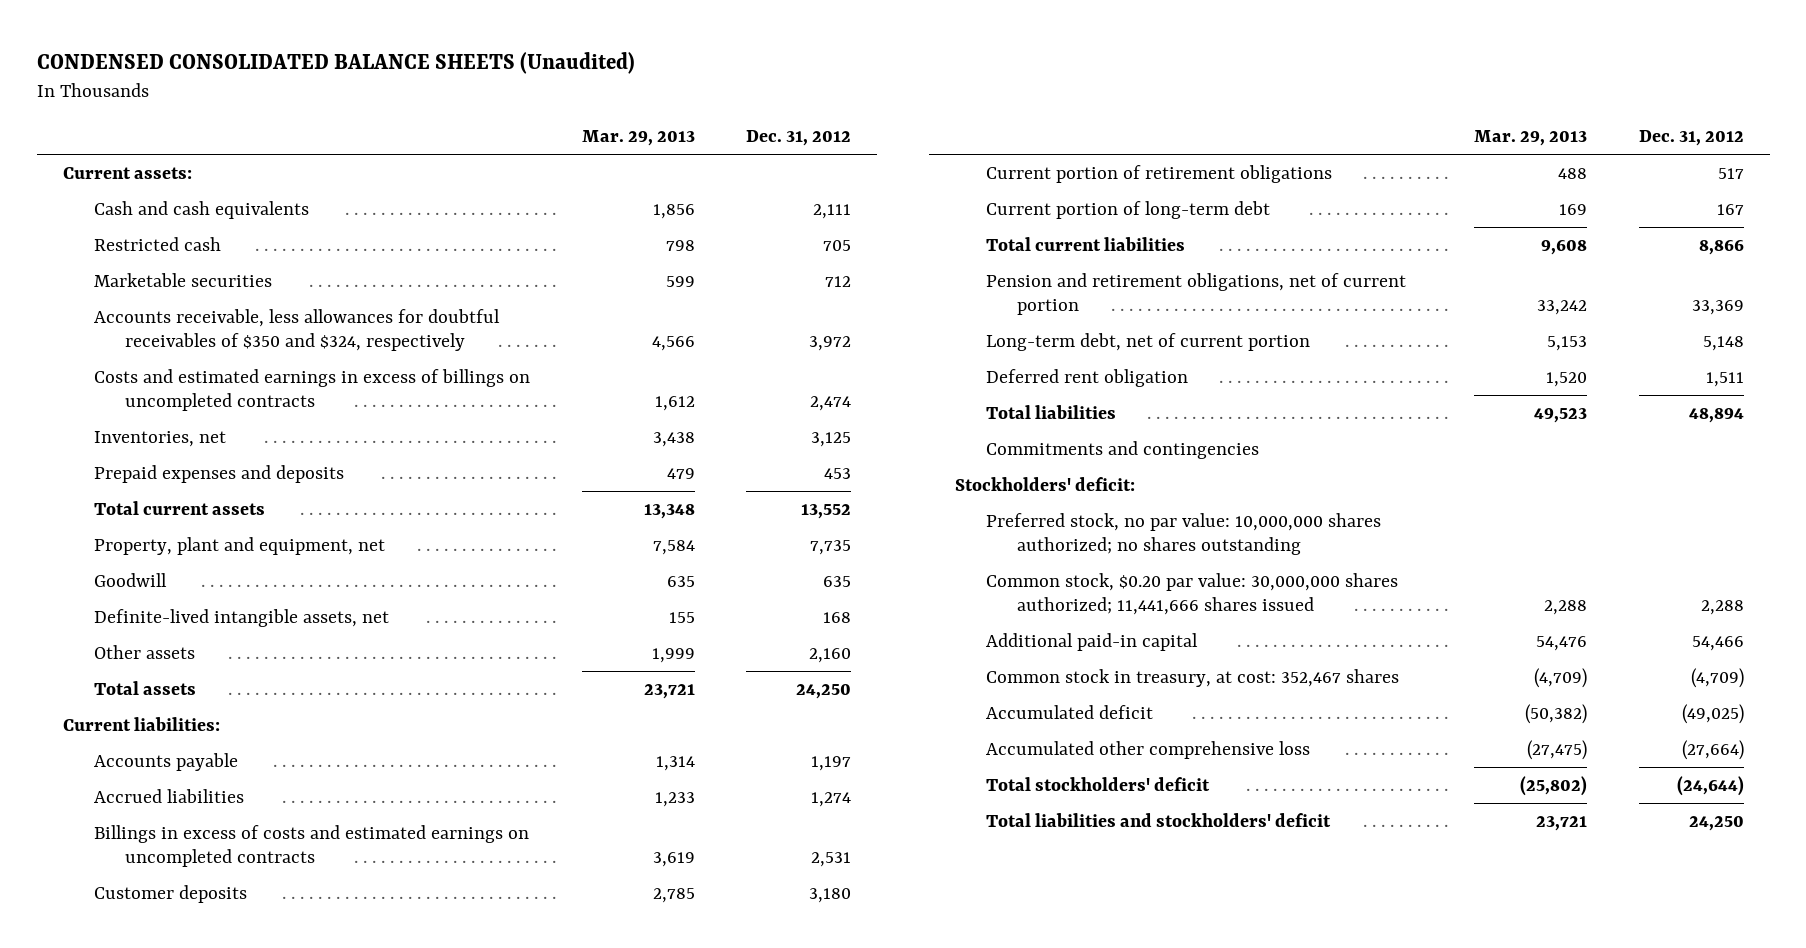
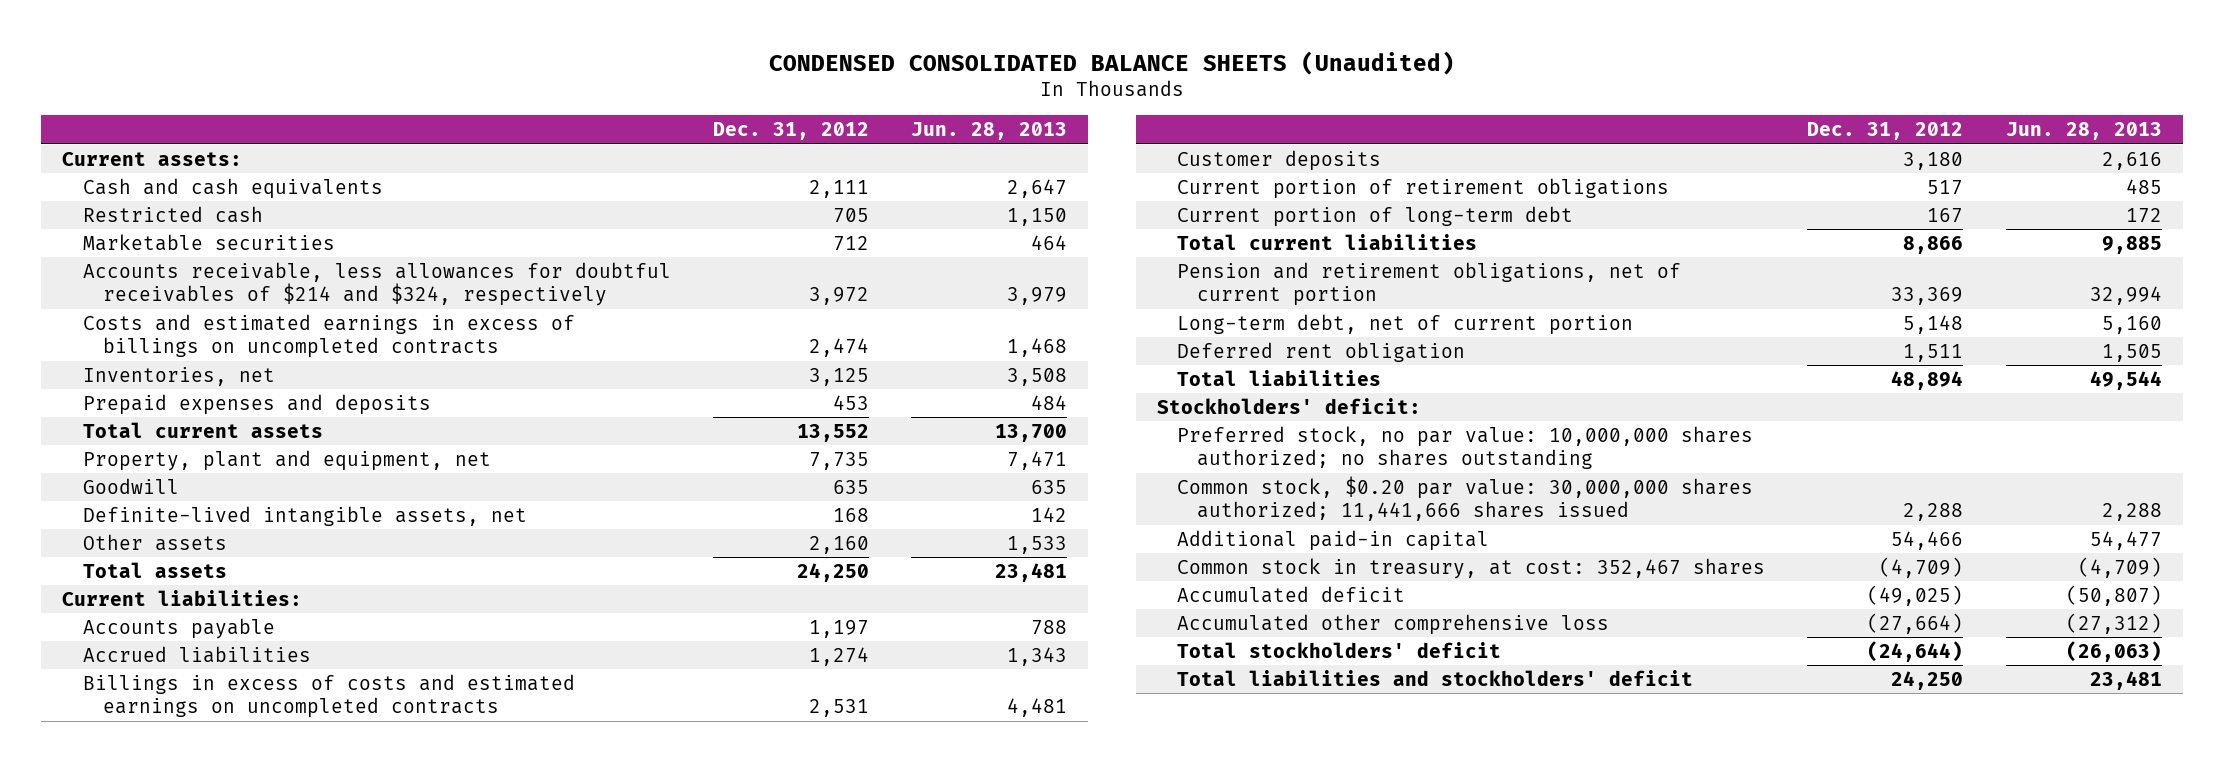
- | Mar. 29, 2013 | Dec. 31, 2012
+ | Dec. 31, 2012 | Jun. 28, 2013
- Accounts receivable, less allowances for doubtful receivables of $350 and $324, respectively | 4,566 | 3,972
+ Accounts receivable, less allowances for doubtful receivables of $214 and $324, respectively | 3,972 | 3,979
- Commitments and contingencies

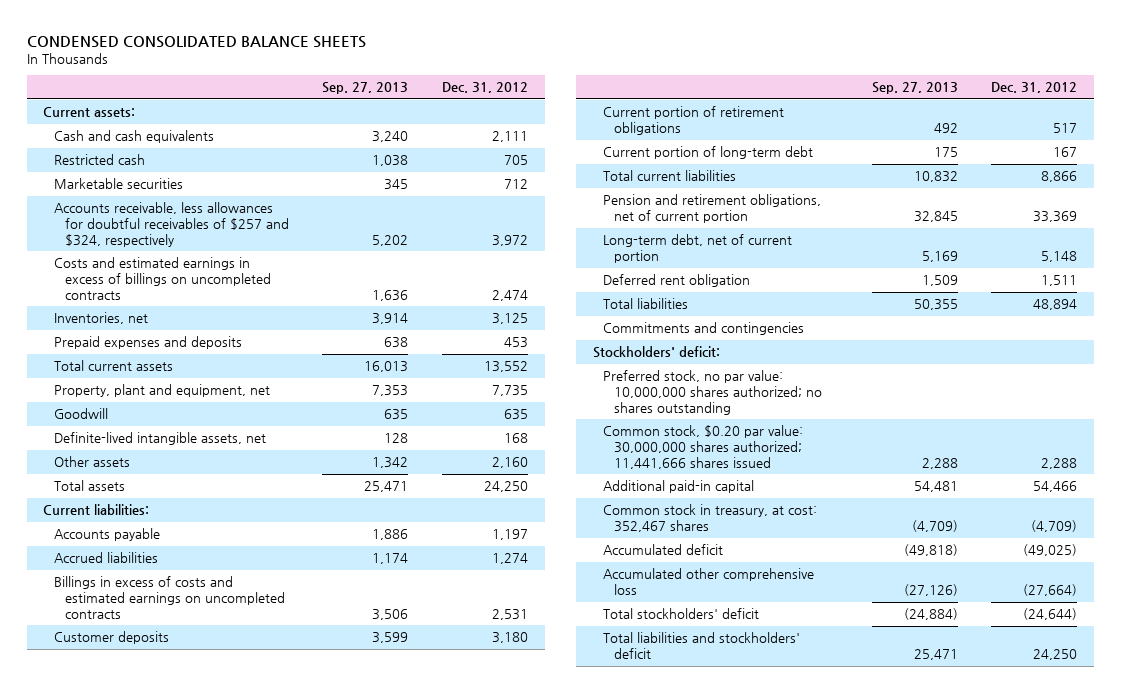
- CONDENSED CONSOLIDATED BALANCE SHEETS (Unaudited)
+ CONDENSED CONSOLIDATED BALANCE SHEETS
- | Dec. 31, 2012 | Jun. 28, 2013
+ | Sep. 27, 2013 | Dec. 31, 2012
- Accounts receivable, less allowances for doubtful receivables of $214 and $324, respectively | 3,972 | 3,979
+ Accounts receivable, less allowances for doubtful receivables of $257 and $324, respectively | 5,202 | 3,972
+ Commitments and contingencies

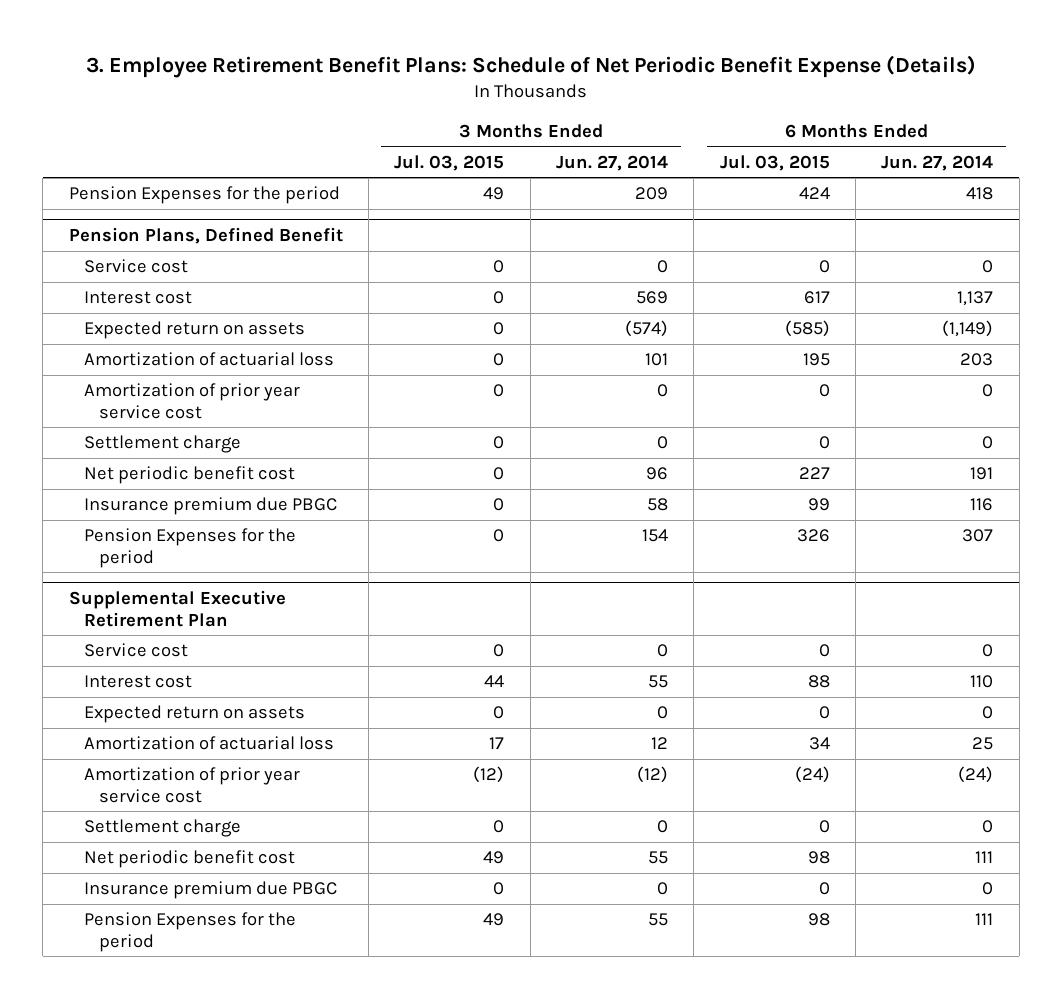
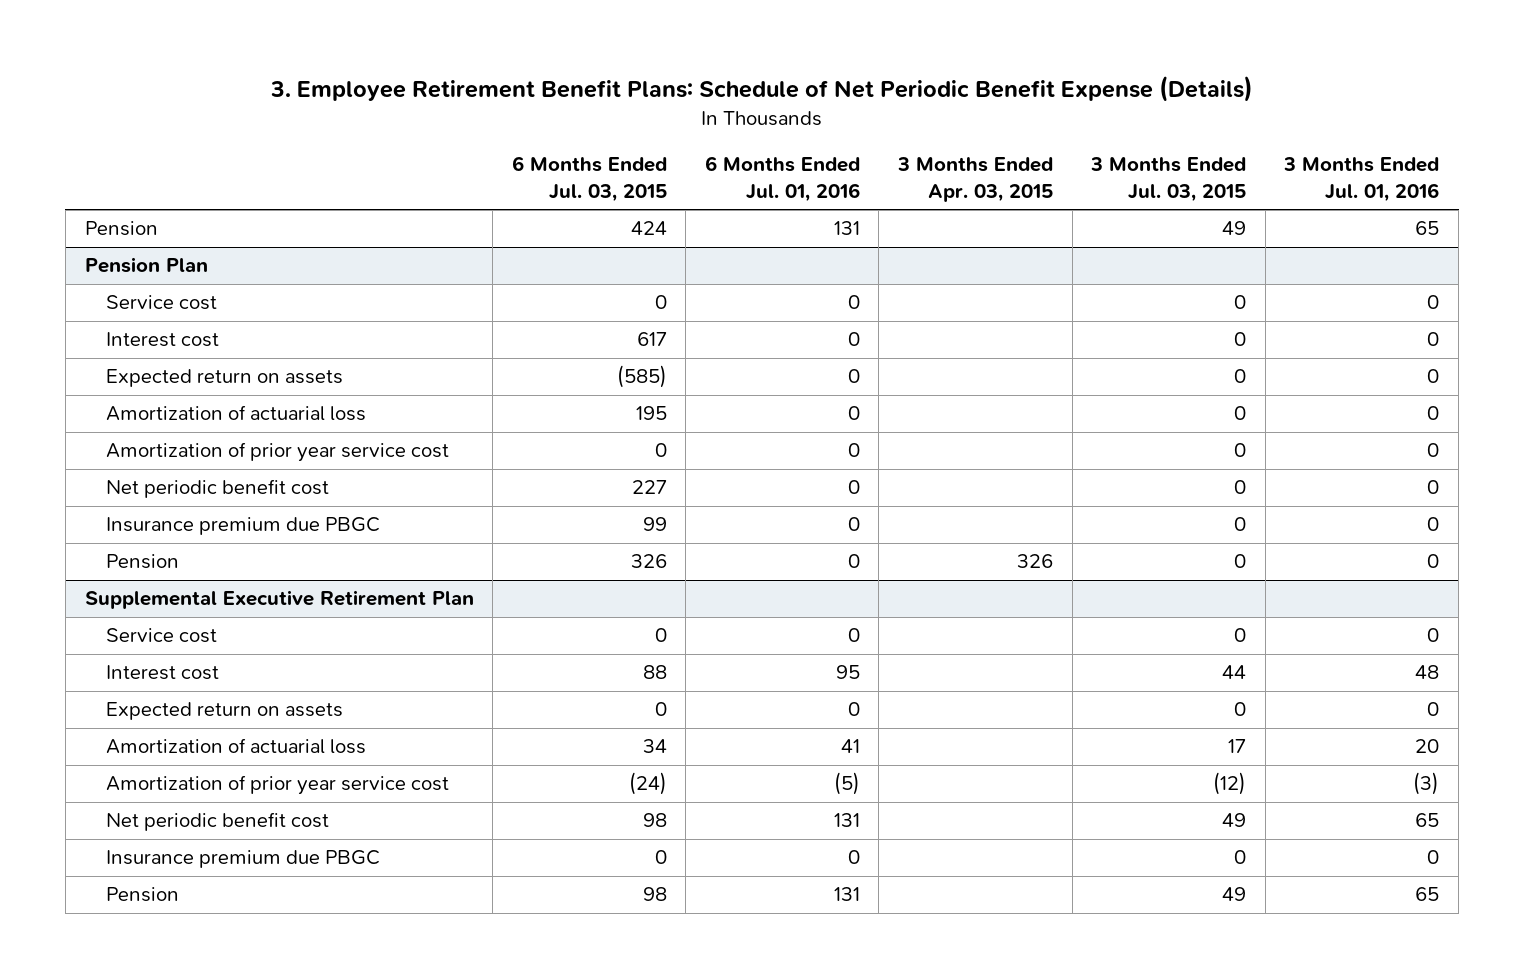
- | 3 Months Ended Jul. 03, 2015 | 3 Months Ended Jun. 27, 2014 | 6 Months Ended Jul. 03, 2015 | 6 Months Ended Jun. 27, 2014
+ | 6 Months Ended Jul. 03, 2015 | 6 Months Ended Jul. 01, 2016 | 3 Months Ended Apr. 03, 2015 | 3 Months Ended Jul. 03, 2015 | 3 Months Ended Jul. 01, 2016
- Pension Expenses for the period | 49 | 209 | 424 | 418
- Pension Plans, Defined Benefit
+ Pension | 424 | 131 | | 49 | 65
+ Pension Plan
- Settlement charge | 0 | 0 | 0 | 0
- Pension Expenses for the period | 0 | 154 | 326 | 307
+ Pension | 326 | 0 | 326 | 0 | 0
@ Supplemental Executive Retirement Plan
- Settlement charge | 0 | 0 | 0 | 0
- Pension Expenses for the period | 49 | 55 | 98 | 111
+ Pension | 98 | 131 | | 49 | 65

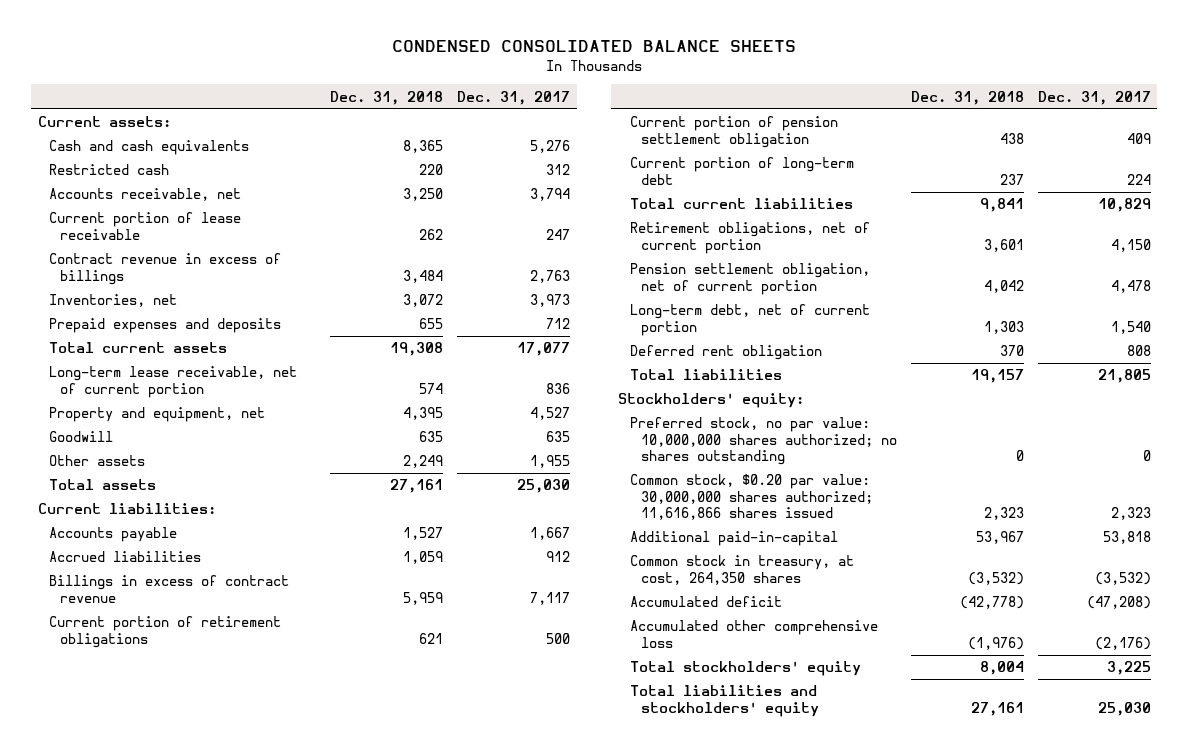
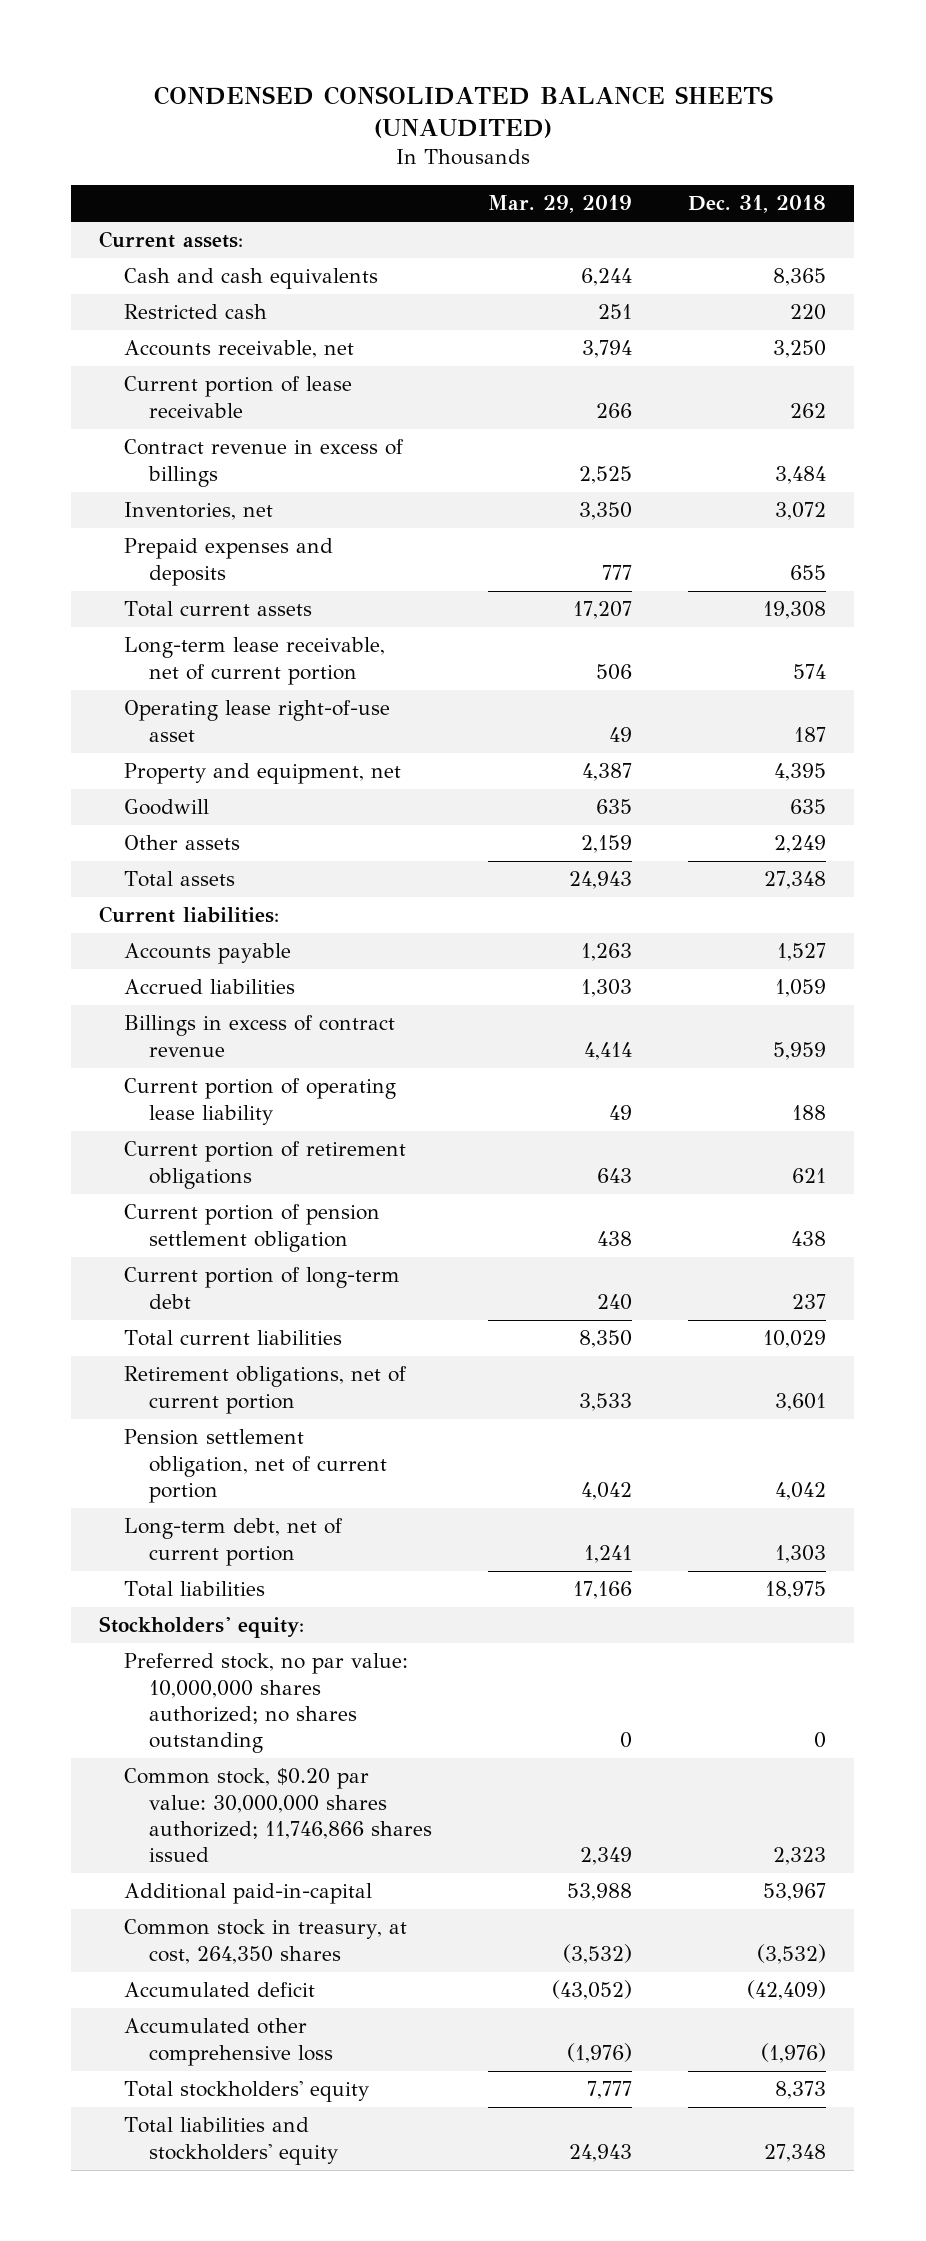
- CONDENSED CONSOLIDATED BALANCE SHEETS
+ CONDENSED CONSOLIDATED BALANCE SHEETS (UNAUDITED)
- | Dec. 31, 2018 | Dec. 31, 2017
+ | Mar. 29, 2019 | Dec. 31, 2018
+ Operating lease right-of-use asset | 49 | 187
- Total assets | 27,161 | 25,030
+ Total assets | 24,943 | 27,348
+ Current portion of operating lease liability | 49 | 188
- Total current liabilities | 9,841 | 10,829
+ Total current liabilities | 8,350 | 10,029
- Deferred rent obligation | 370 | 808
- Total liabilities | 19,157 | 21,805
+ Total liabilities | 17,166 | 18,975
- Common stock, $0.20 par value: 30,000,000 shares authorized; 11,616,866 shares issued | 2,323 | 2,323
+ Common stock, $0.20 par value: 30,000,000 shares authorized; 11,746,866 shares issued | 2,349 | 2,323
- Accumulated deficit | (42,778) | (47,208)
+ Accumulated deficit | (43,052) | (42,409)
- Total stockholders' equity | 8,004 | 3,225
- Total liabilities and stockholders' equity | 27,161 | 25,030
+ Total stockholders' equity | 7,777 | 8,373
+ Total liabilities and stockholders' equity | 24,943 | 27,348

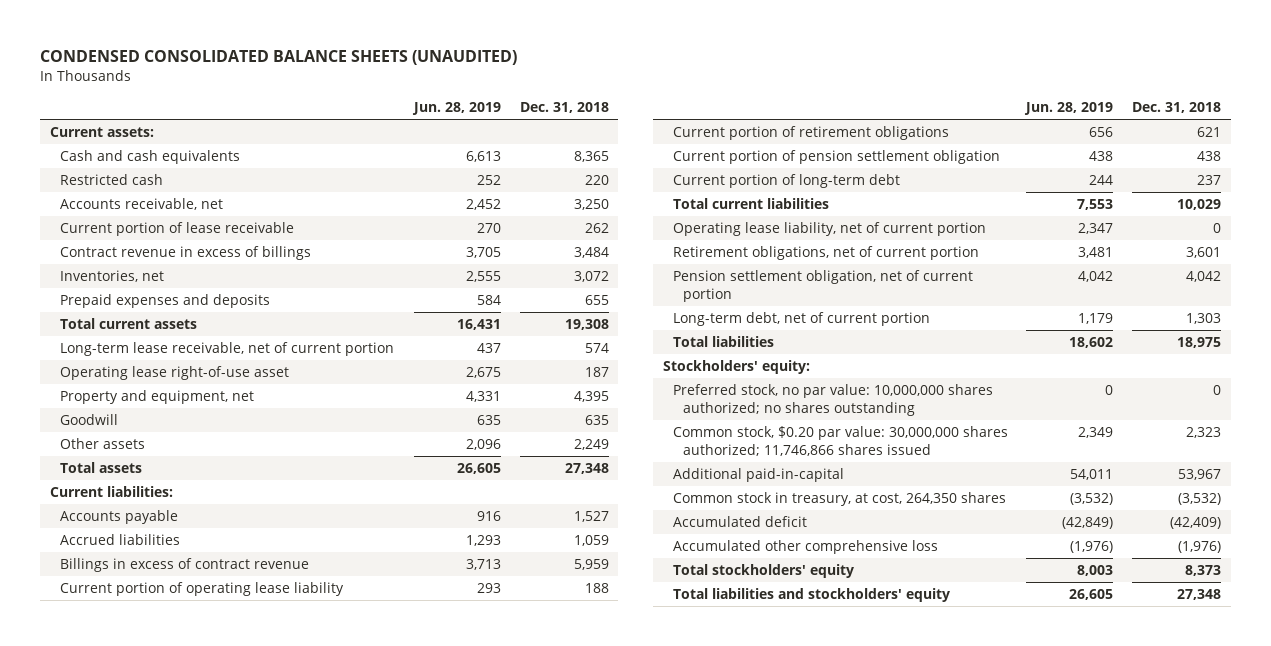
- | Mar. 29, 2019 | Dec. 31, 2018
+ | Jun. 28, 2019 | Dec. 31, 2018
+ Operating lease liability, net of current portion | 2,347 | 0

